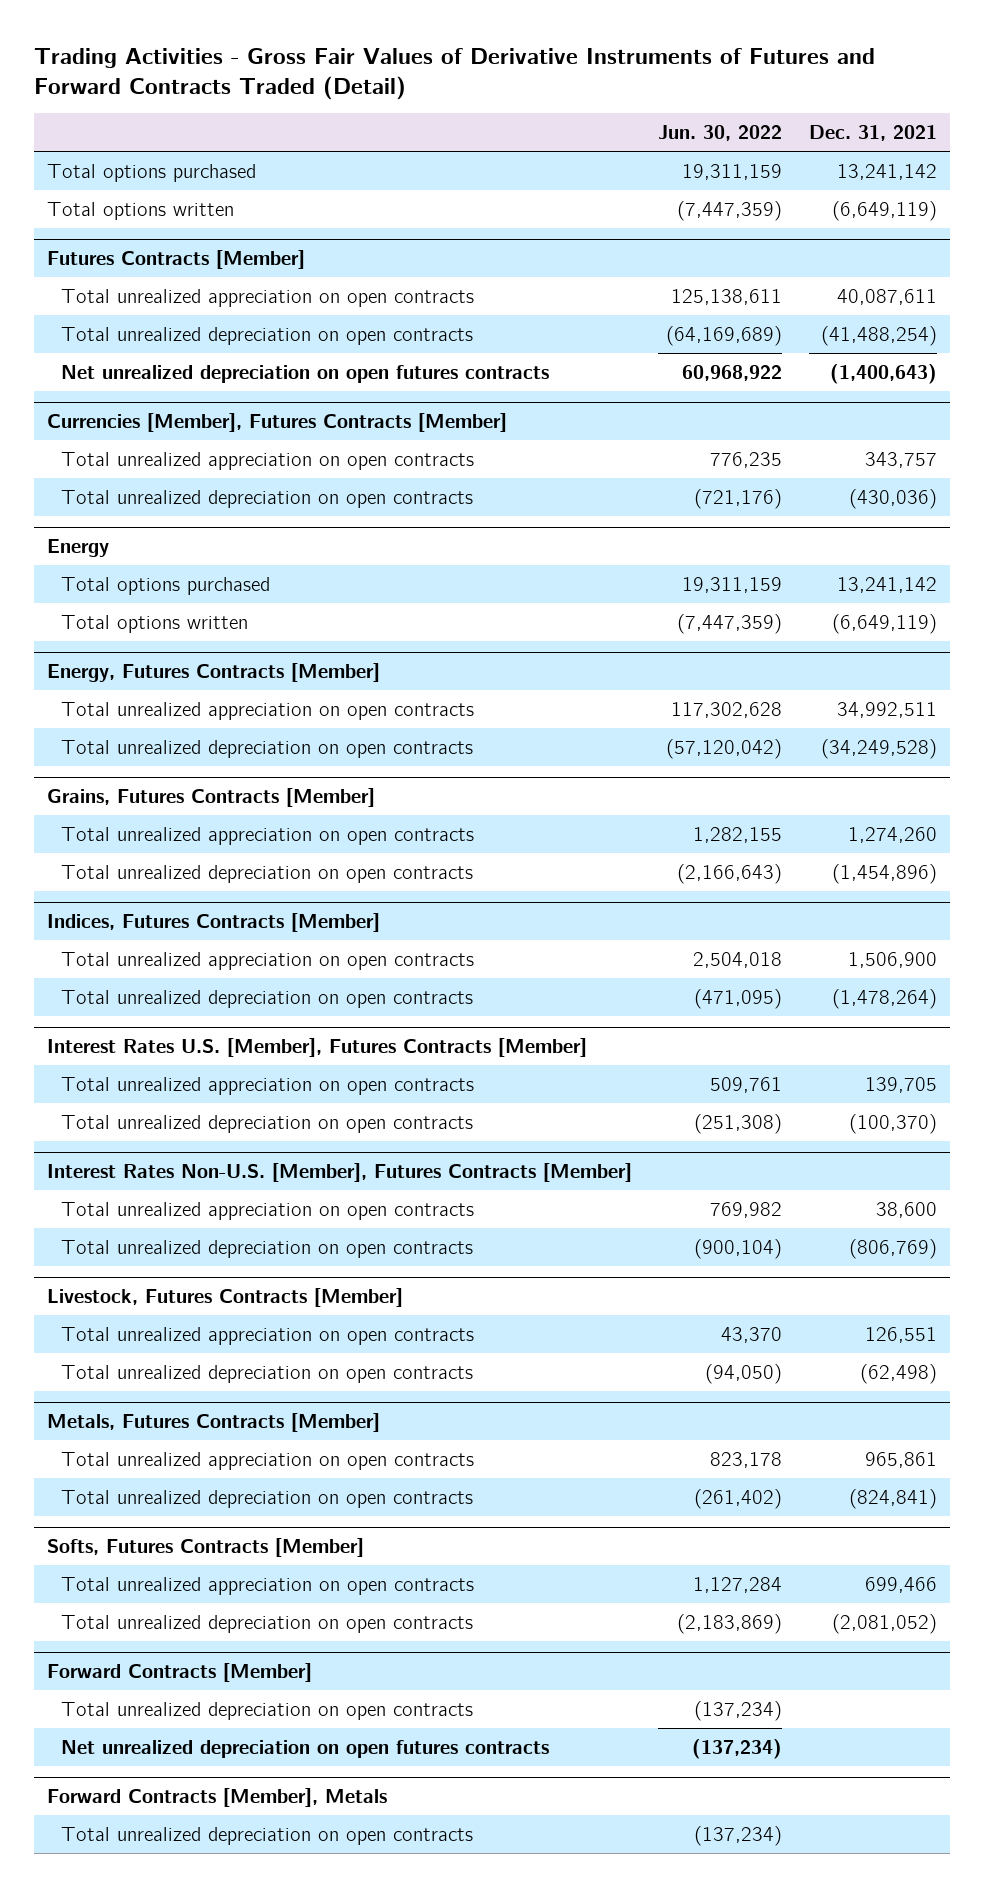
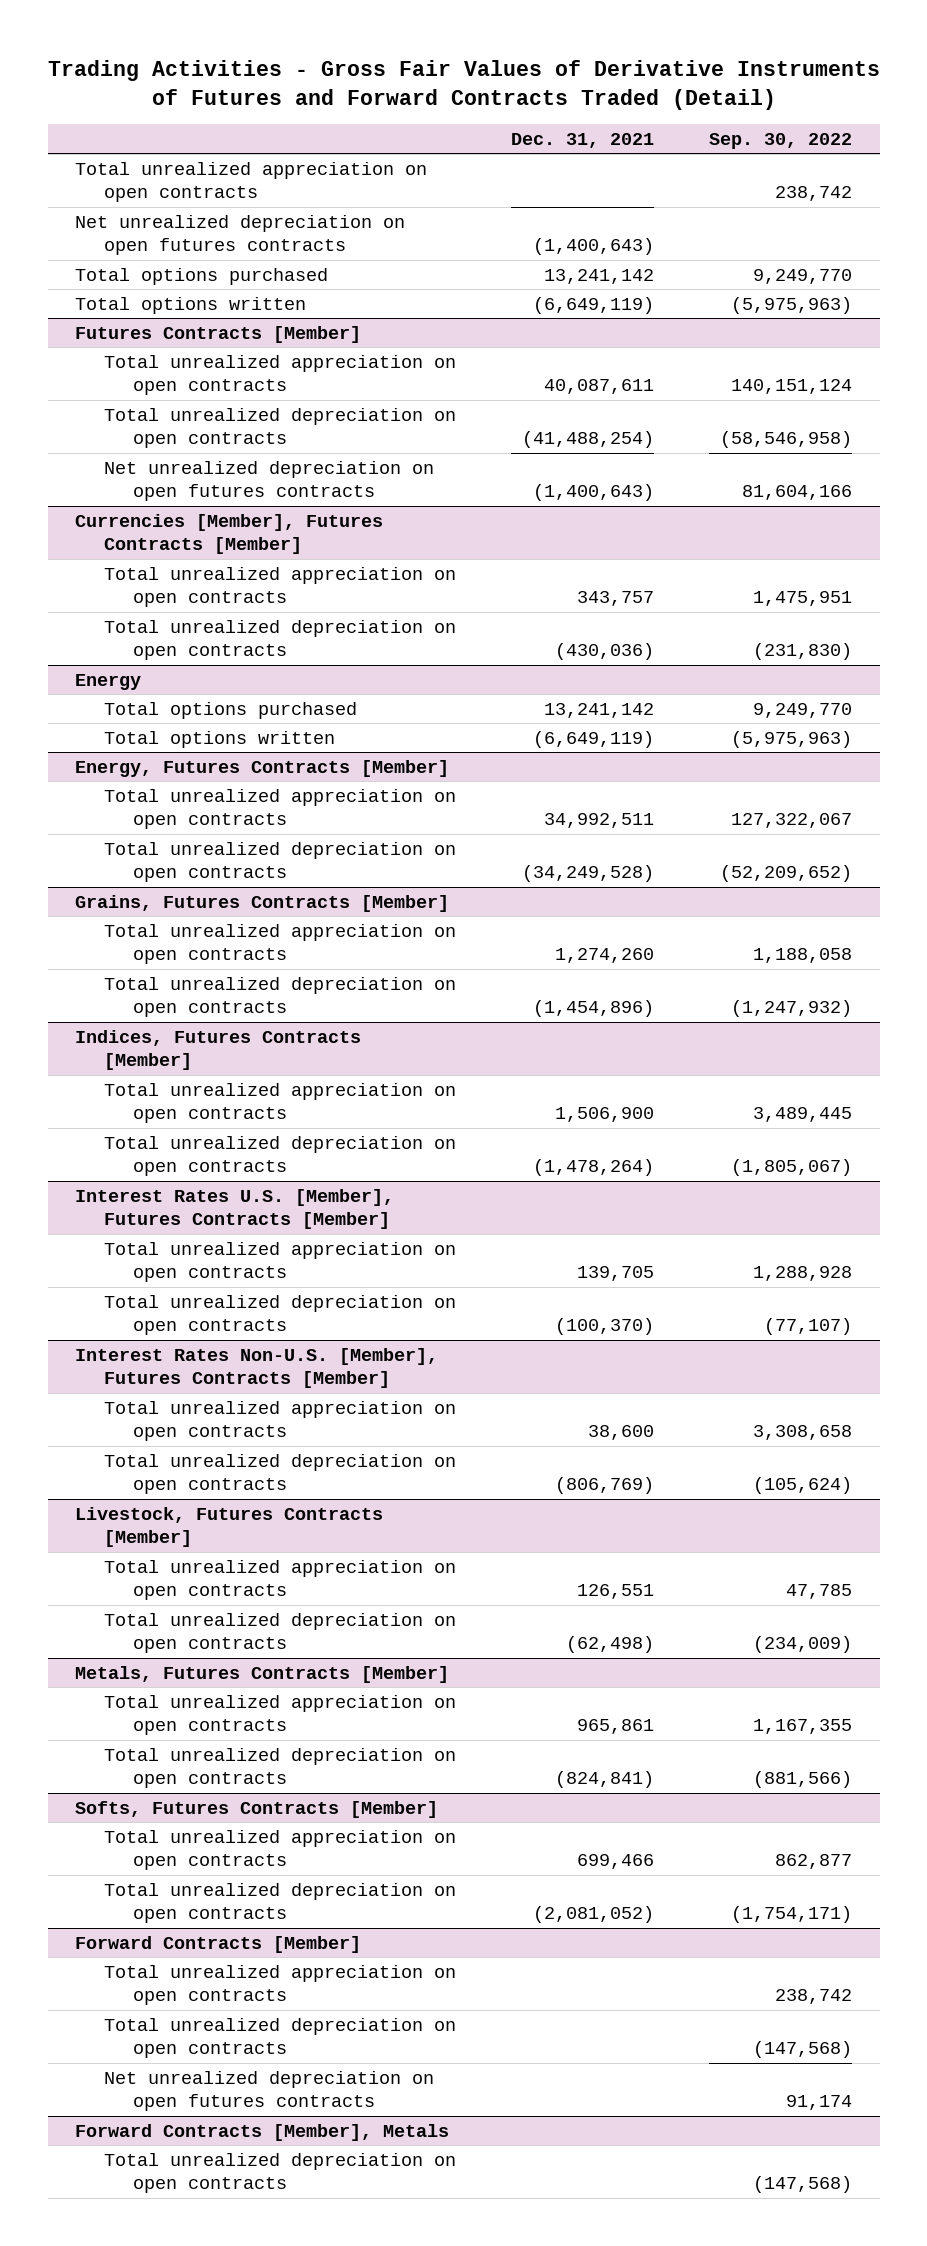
- | Jun. 30, 2022 | Dec. 31, 2021
+ | Dec. 31, 2021 | Sep. 30, 2022
+ Total unrealized appreciation on open contracts | | 238,742
+ Net unrealized depreciation on open futures contracts | (1,400,643) |
@ Forward Contracts [Member]
+ Total unrealized appreciation on open contracts | | 238,742

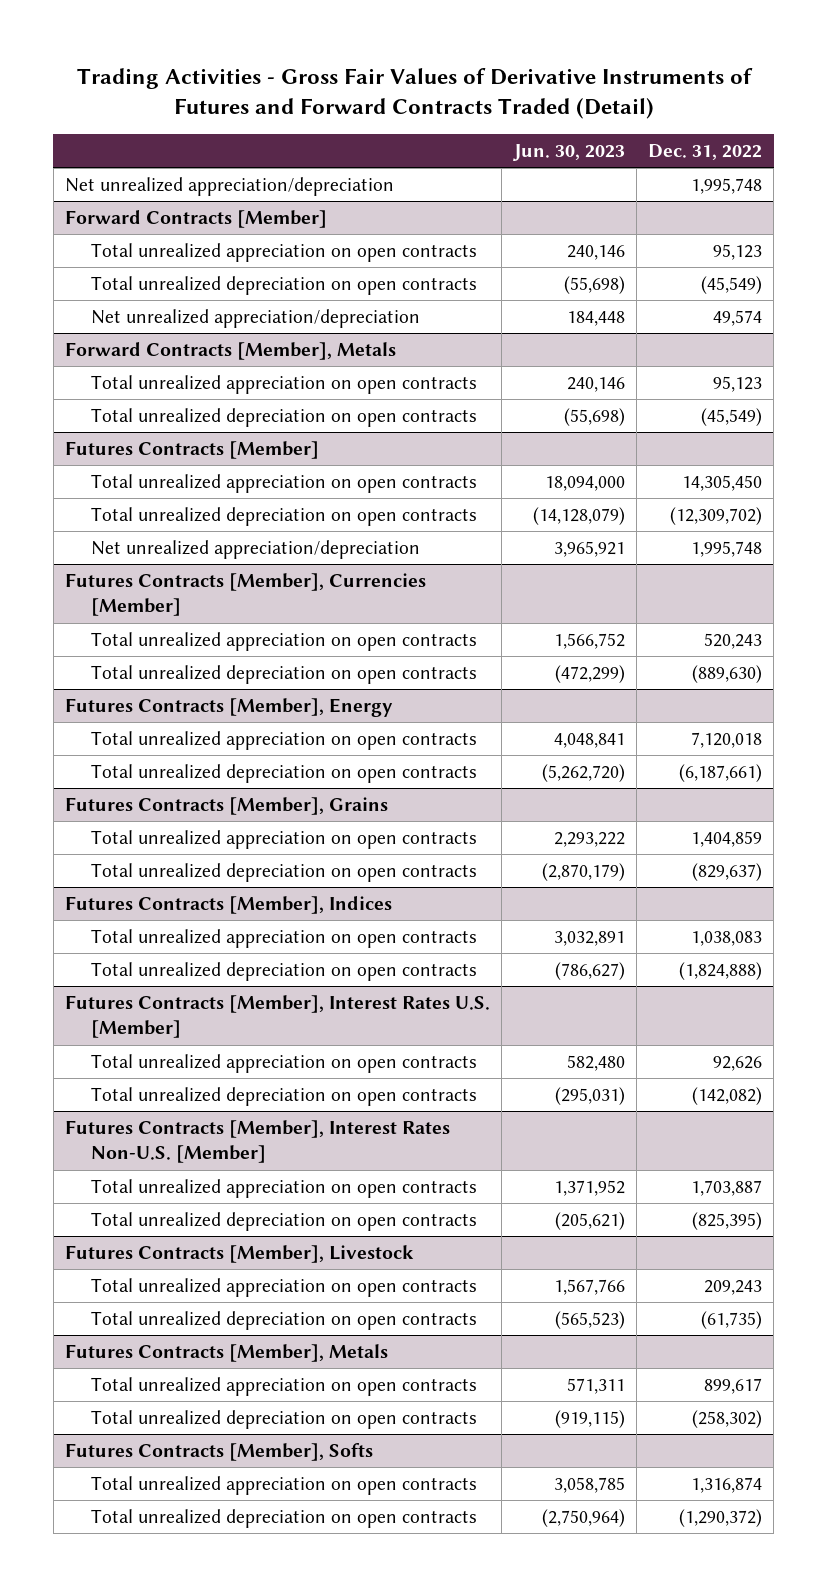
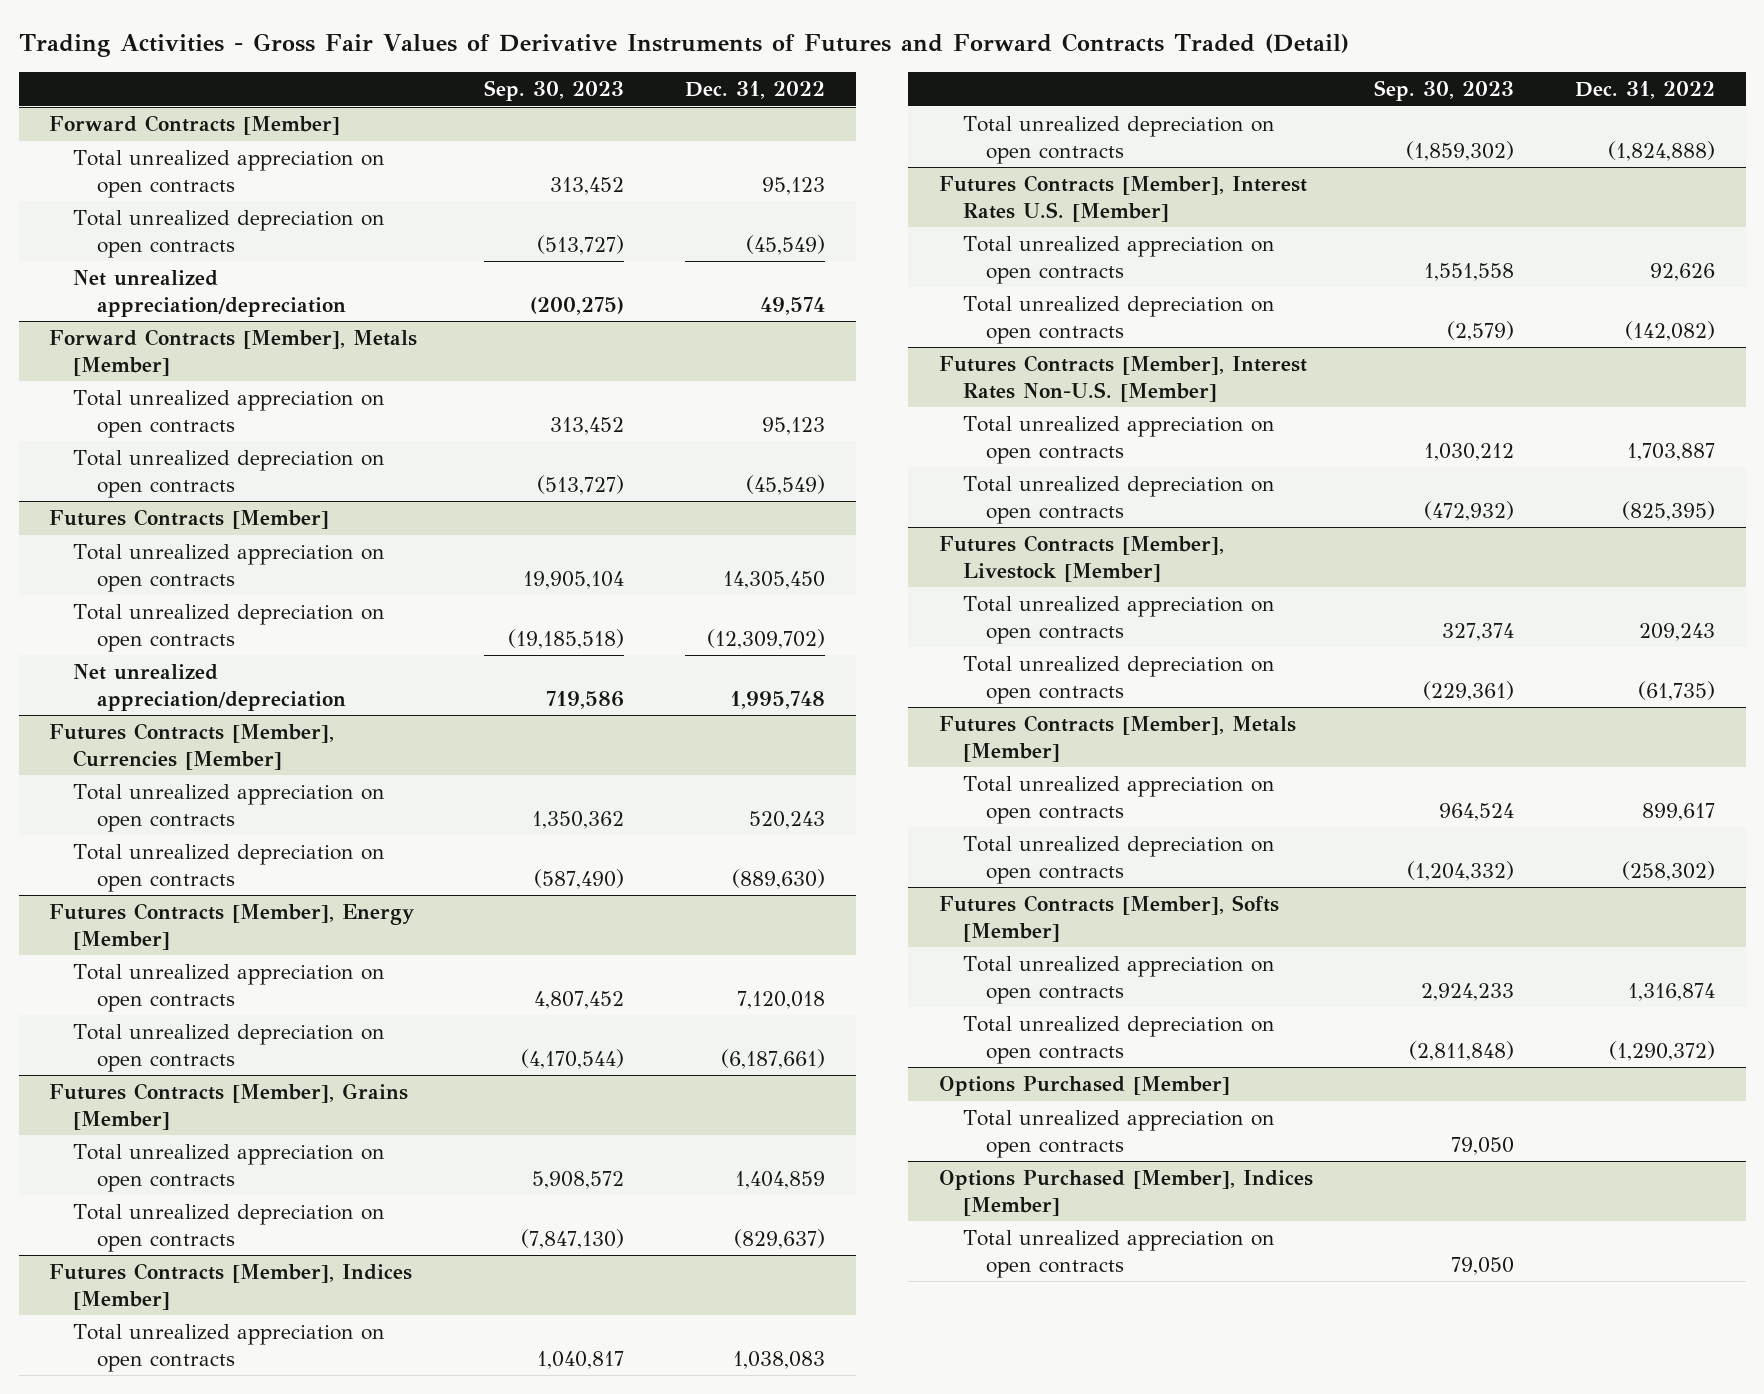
- | Jun. 30, 2023 | Dec. 31, 2022
+ | Sep. 30, 2023 | Dec. 31, 2022
- Net unrealized appreciation/depreciation | | 1,995,748
- Forward Contracts [Member], Metals
+ Forward Contracts [Member], Metals [Member]
- Futures Contracts [Member], Energy
+ Futures Contracts [Member], Energy [Member]
- Futures Contracts [Member], Grains
+ Futures Contracts [Member], Grains [Member]
- Futures Contracts [Member], Indices
+ Futures Contracts [Member], Indices [Member]
- Futures Contracts [Member], Livestock
+ Futures Contracts [Member], Livestock [Member]
- Futures Contracts [Member], Metals
+ Futures Contracts [Member], Metals [Member]
- Futures Contracts [Member], Softs
+ Futures Contracts [Member], Softs [Member]
+ Options Purchased [Member]
+ Total unrealized appreciation on open contracts | 79,050 |
+ Options Purchased [Member], Indices [Member]
+ Total unrealized appreciation on open contracts | 79,050 |

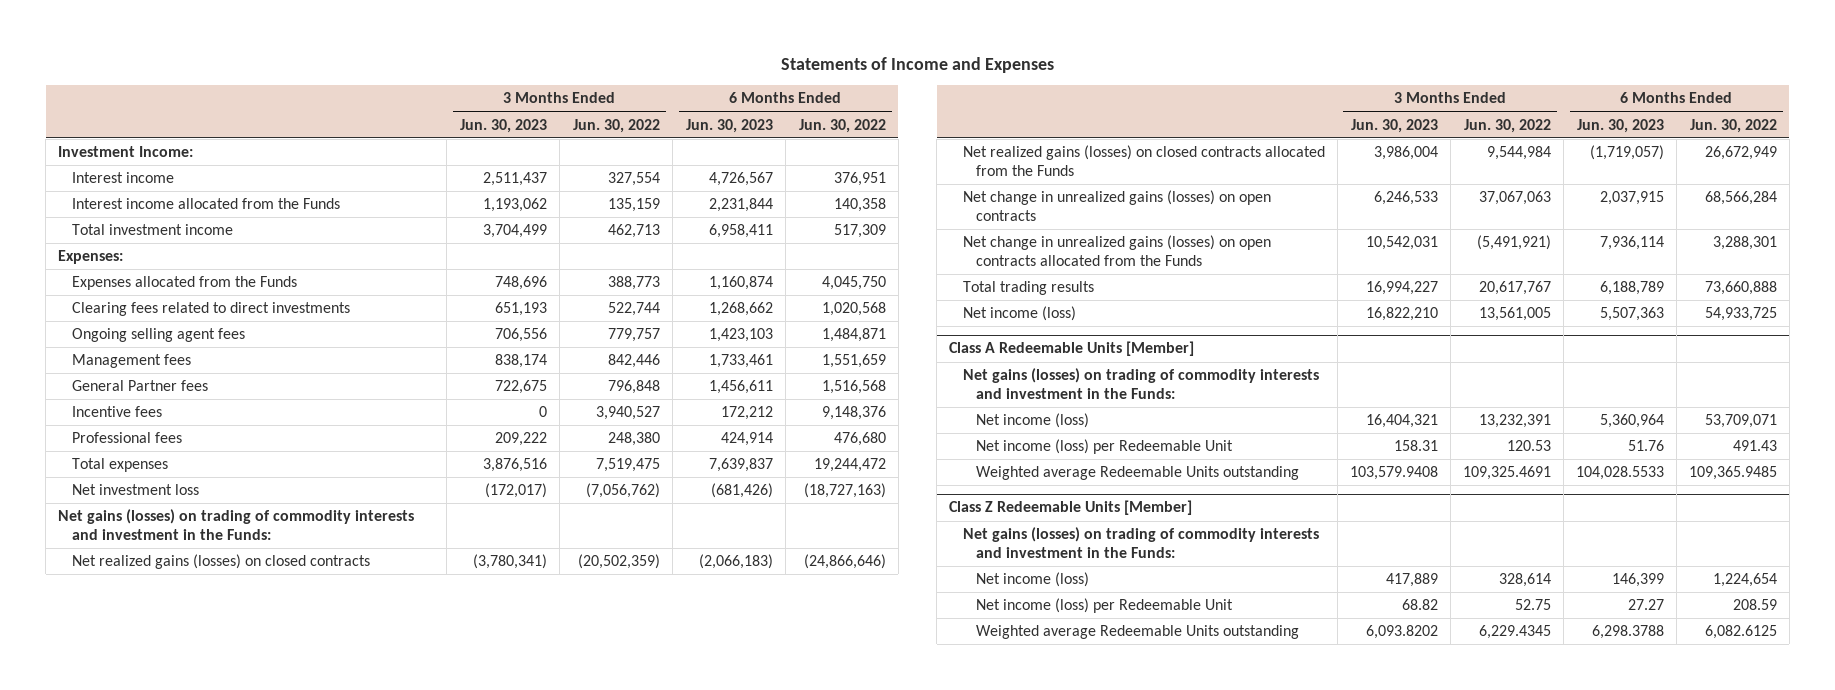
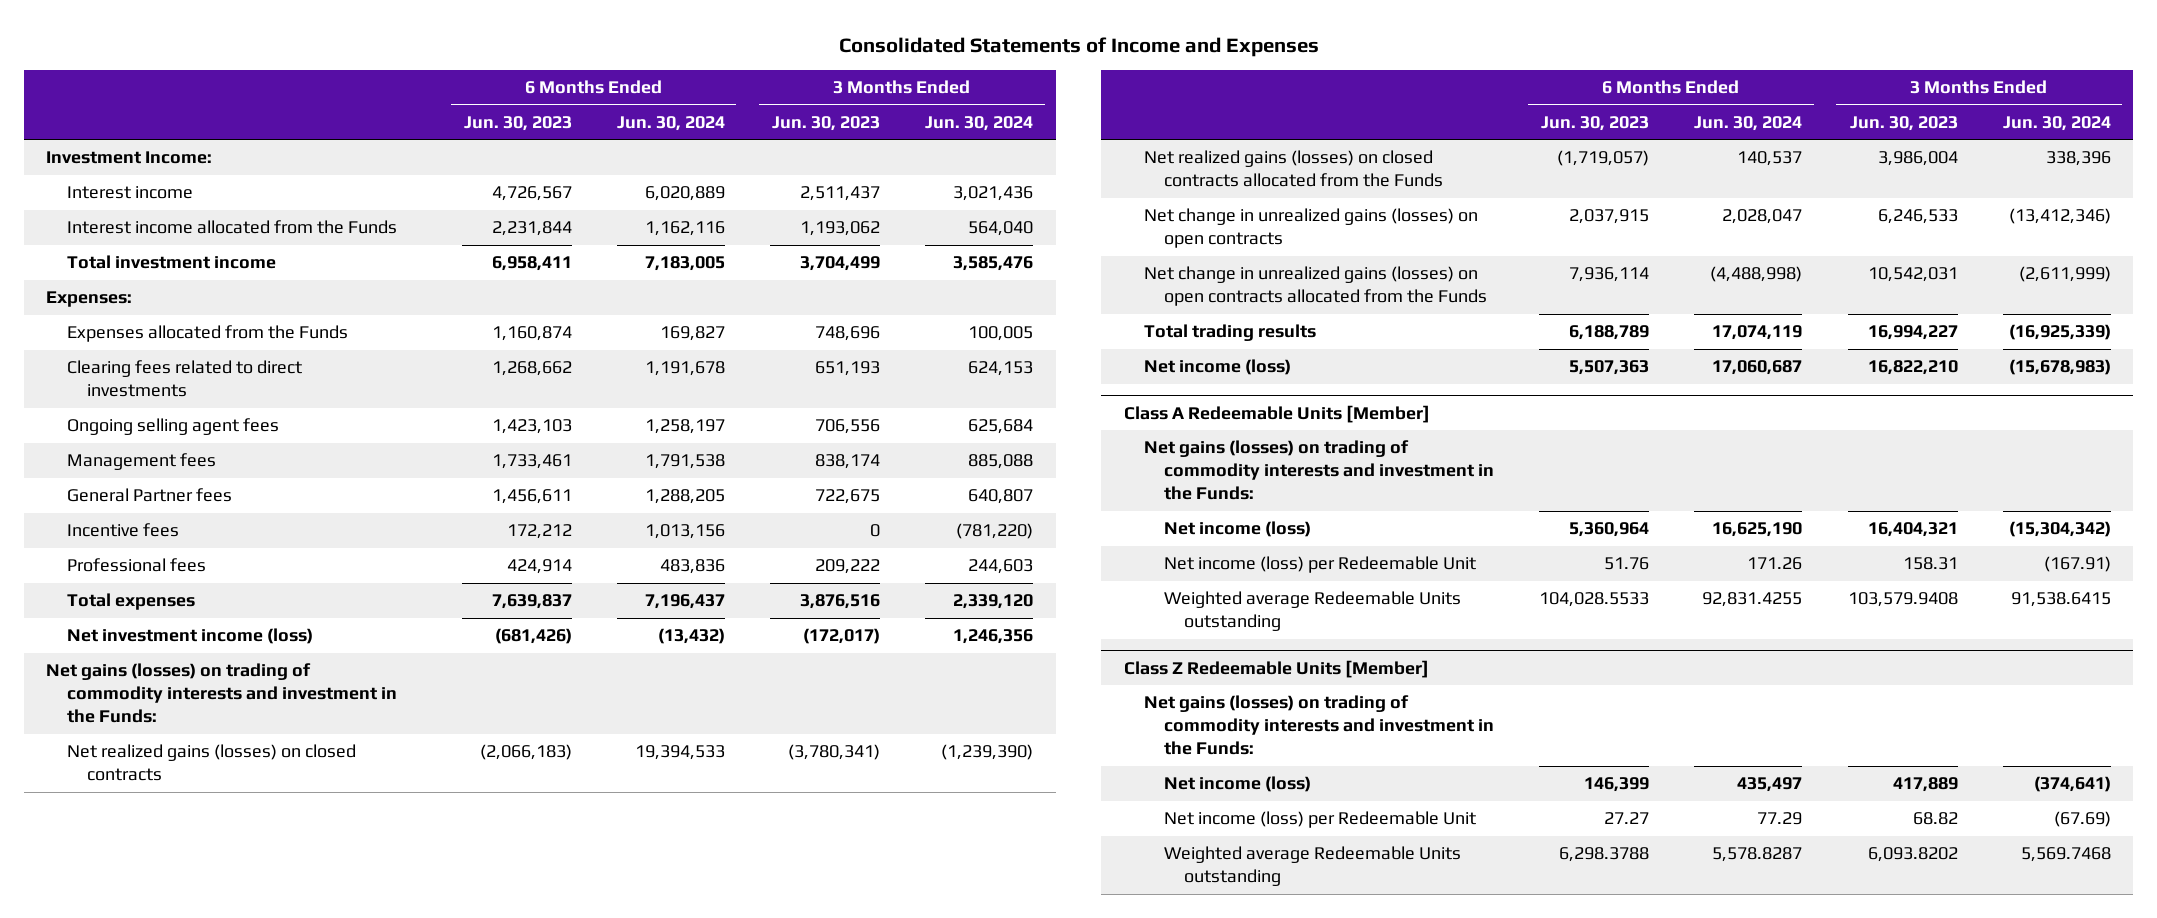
- Statements of Income and Expenses
+ Consolidated Statements of Income and Expenses
- | 3 Months Ended Jun. 30, 2023 | 3 Months Ended Jun. 30, 2022 | 6 Months Ended Jun. 30, 2023 | 6 Months Ended Jun. 30, 2022
+ | 6 Months Ended Jun. 30, 2023 | 6 Months Ended Jun. 30, 2024 | 3 Months Ended Jun. 30, 2023 | 3 Months Ended Jun. 30, 2024
- Net investment loss | (172,017) | (7,056,762) | (681,426) | (18,727,163)
+ Net investment income (loss) | (681,426) | (13,432) | (172,017) | 1,246,356

